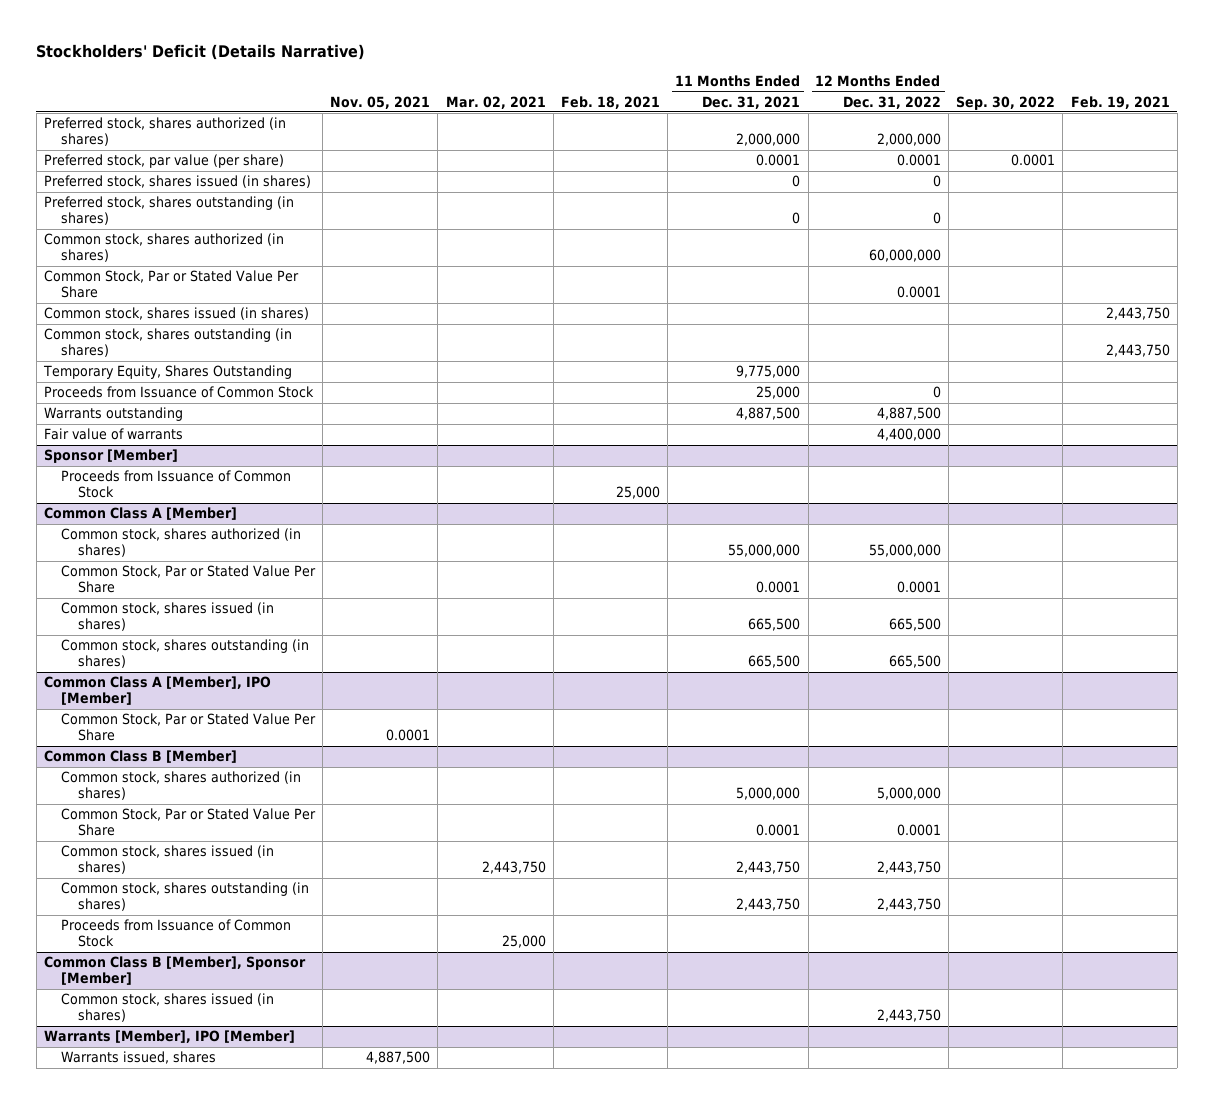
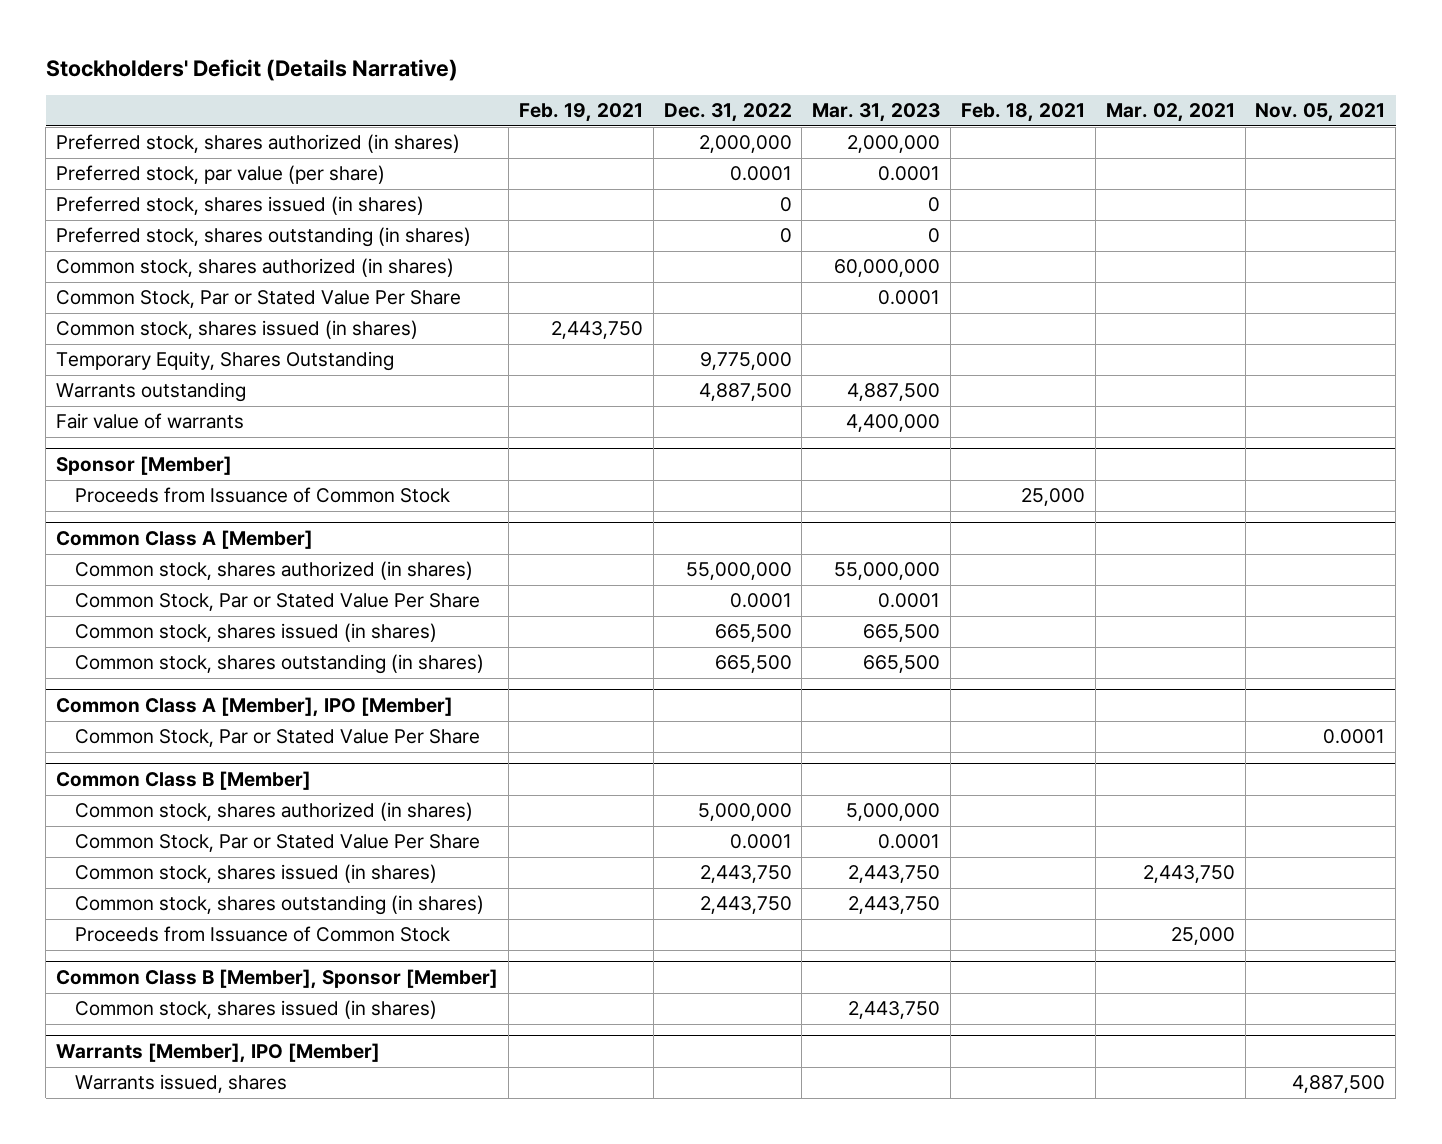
- | Nov. 05, 2021 | Mar. 02, 2021 | Feb. 18, 2021 | 11 Months Ended Dec. 31, 2021 | 12 Months Ended Dec. 31, 2022 | Sep. 30, 2022 | Feb. 19, 2021
+ | Feb. 19, 2021 | Dec. 31, 2022 | Mar. 31, 2023 | Feb. 18, 2021 | Mar. 02, 2021 | Nov. 05, 2021
- Common stock, shares outstanding (in shares) | | | | | | | 2,443,750
- Proceeds from Issuance of Common Stock | | | | 25,000 | 0 | |

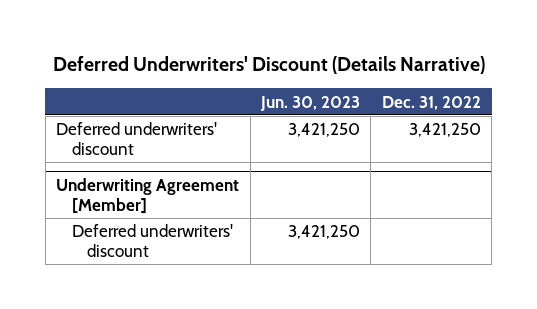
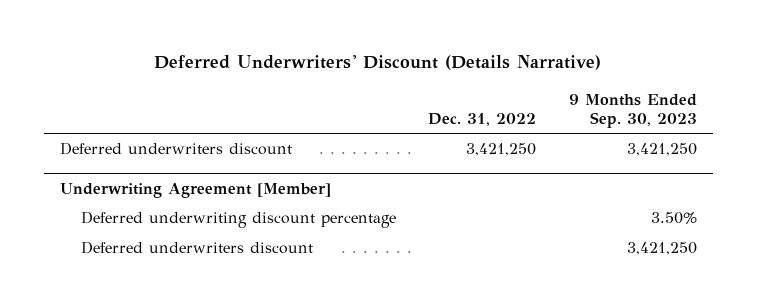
- | Jun. 30, 2023 | Dec. 31, 2022
+ | Dec. 31, 2022 | 9 Months Ended Sep. 30, 2023
- Deferred underwriters' discount | 3,421,250 | 3,421,250
+ Deferred underwriters discount | 3,421,250 | 3,421,250
@ Underwriting Agreement [Member]
- Deferred underwriters' discount | 3,421,250 |
+ Deferred underwriting discount percentage | | 3.50%
+ Deferred underwriters discount | | 3,421,250

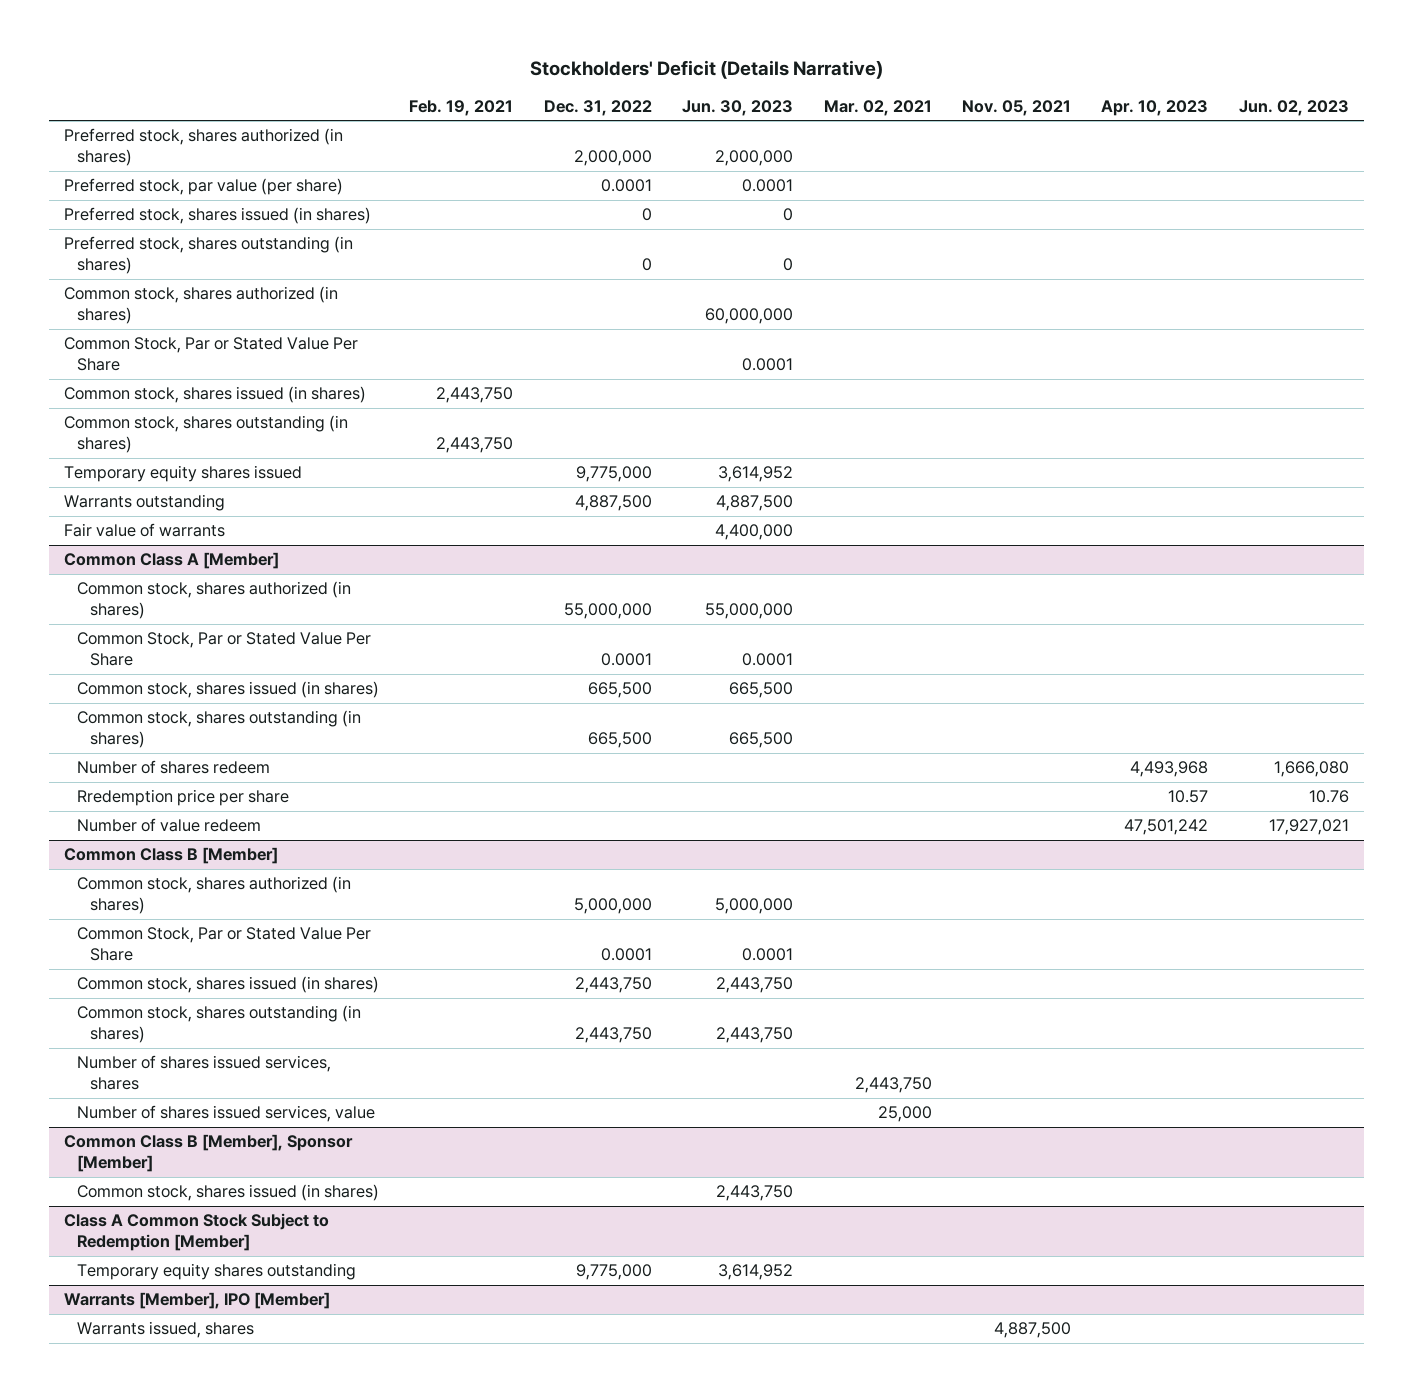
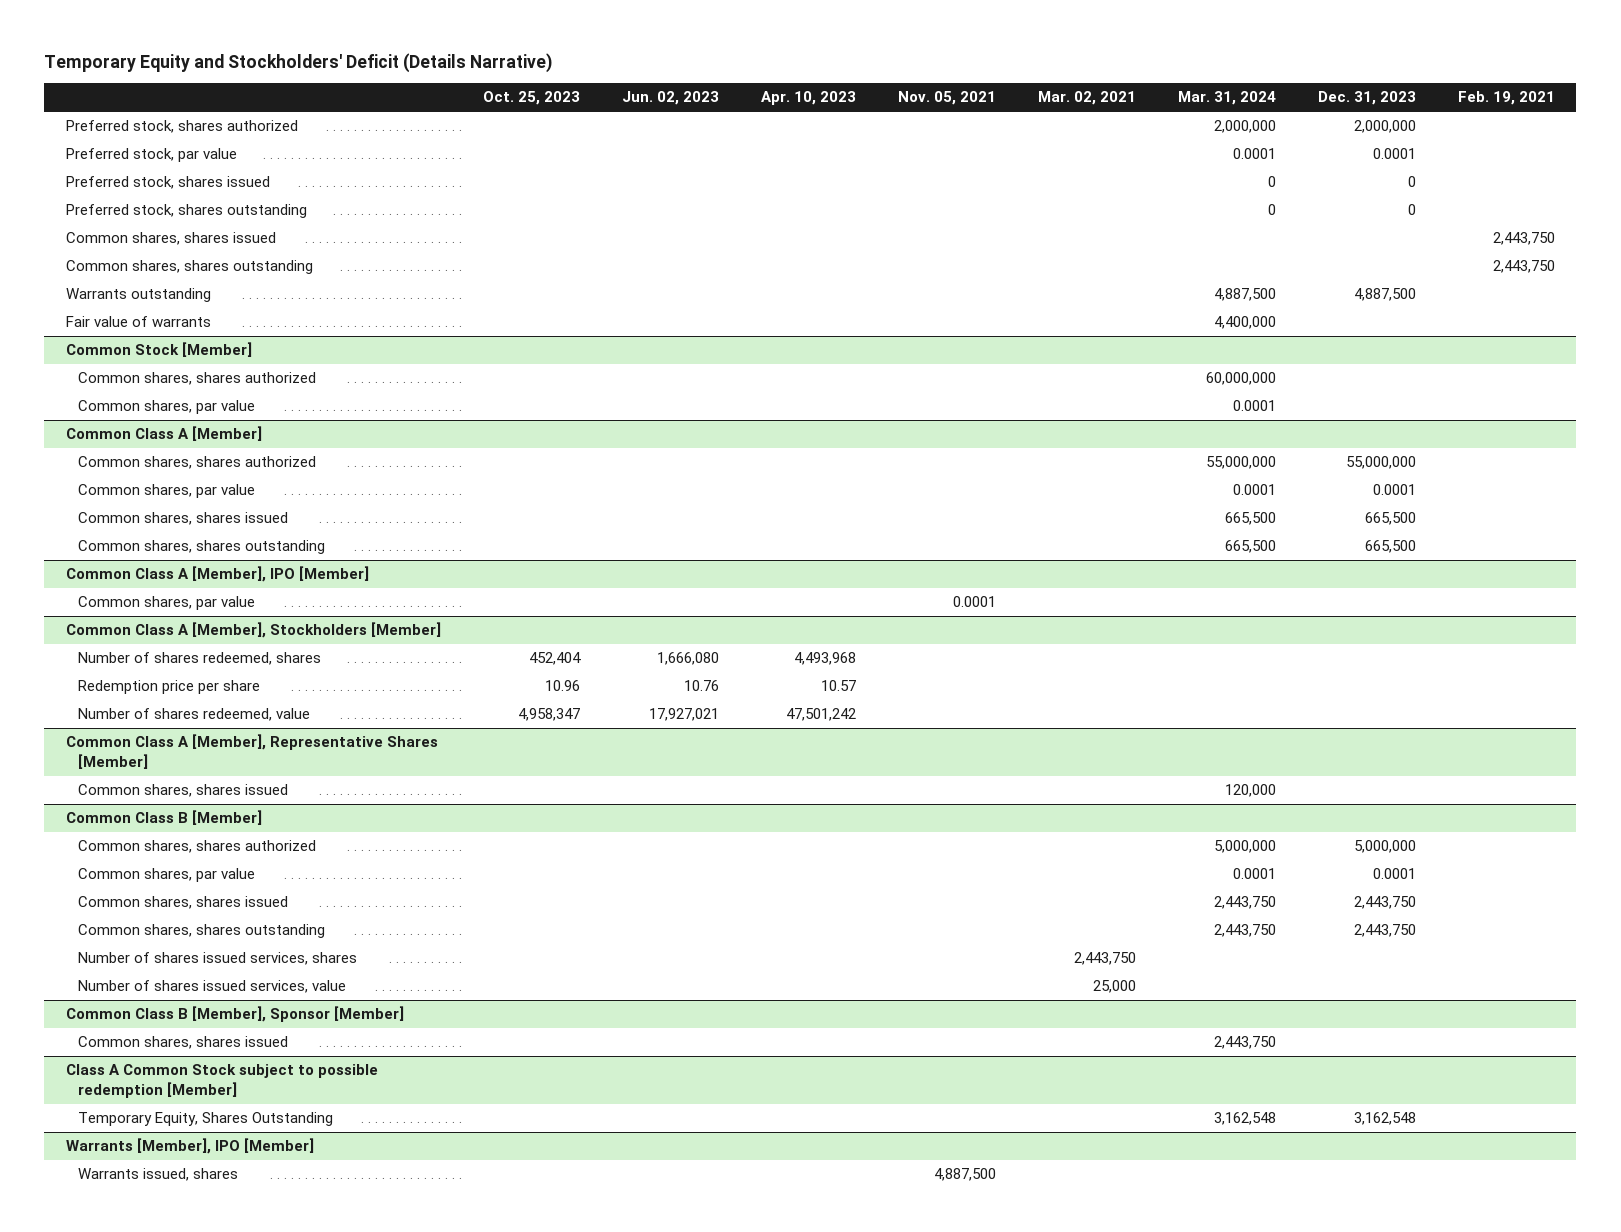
- Stockholders' Deficit (Details Narrative)
+ Temporary Equity and Stockholders' Deficit (Details Narrative)
- | Feb. 19, 2021 | Dec. 31, 2022 | Jun. 30, 2023 | Mar. 02, 2021 | Nov. 05, 2021 | Apr. 10, 2023 | Jun. 02, 2023
+ | Oct. 25, 2023 | Jun. 02, 2023 | Apr. 10, 2023 | Nov. 05, 2021 | Mar. 02, 2021 | Mar. 31, 2024 | Dec. 31, 2023 | Feb. 19, 2021
- Preferred stock, shares authorized (in shares) | | 2,000,000 | 2,000,000 | | | |
- Preferred stock, par value (per share) | | 0.0001 | 0.0001 | | | |
- Preferred stock, shares issued (in shares) | | 0 | 0 | | | |
- Preferred stock, shares outstanding (in shares) | | 0 | 0 | | | |
- Common stock, shares authorized (in shares) | | | 60,000,000 | | | |
- Common Stock, Par or Stated Value Per Share | | | 0.0001 | | | |
- Common stock, shares issued (in shares) | 2,443,750 | | | | | |
- Common stock, shares outstanding (in shares) | 2,443,750 | | | | | |
- Temporary equity shares issued | | 9,775,000 | 3,614,952 | | | |
+ Preferred stock, shares authorized | | | | | | 2,000,000 | 2,000,000 |
+ Preferred stock, par value | | | | | | 0.0001 | 0.0001 |
+ Preferred stock, shares issued | | | | | | 0 | 0 |
+ Preferred stock, shares outstanding | | | | | | 0 | 0 |
+ Common shares, shares issued | | | | | | | | 2,443,750
+ Common shares, shares outstanding | | | | | | | | 2,443,750
+ Common Stock [Member]
+ Common shares, shares authorized | | | | | | 60,000,000 | |
+ Common shares, par value | | | | | | 0.0001 | |
@ Common Class A [Member]
- Common stock, shares authorized (in shares) | | 55,000,000 | 55,000,000 | | | |
- Common Stock, Par or Stated Value Per Share | | 0.0001 | 0.0001 | | | |
- Common stock, shares issued (in shares) | | 665,500 | 665,500 | | | |
- Common stock, shares outstanding (in shares) | | 665,500 | 665,500 | | | |
- Number of shares redeem | | | | | | 4,493,968 | 1,666,080
- Rredemption price per share | | | | | | 10.57 | 10.76
- Number of value redeem | | | | | | 47,501,242 | 17,927,021
+ Common shares, shares authorized | | | | | | 55,000,000 | 55,000,000 |
+ Common shares, par value | | | | | | 0.0001 | 0.0001 |
+ Common shares, shares issued | | | | | | 665,500 | 665,500 |
+ Common shares, shares outstanding | | | | | | 665,500 | 665,500 |
+ Common Class A [Member], IPO [Member]
+ Common shares, par value | | | | 0.0001 | | | |
+ Common Class A [Member], Stockholders [Member]
+ Number of shares redeemed, shares | 452,404 | 1,666,080 | 4,493,968 | | | | |
+ Redemption price per share | 10.96 | 10.76 | 10.57 | | | | |
+ Number of shares redeemed, value | 4,958,347 | 17,927,021 | 47,501,242 | | | | |
+ Common Class A [Member], Representative Shares [Member]
+ Common shares, shares issued | | | | | | 120,000 | |
@ Common Class B [Member]
- Common stock, shares authorized (in shares) | | 5,000,000 | 5,000,000 | | | |
- Common Stock, Par or Stated Value Per Share | | 0.0001 | 0.0001 | | | |
- Common stock, shares issued (in shares) | | 2,443,750 | 2,443,750 | | | |
- Common stock, shares outstanding (in shares) | | 2,443,750 | 2,443,750 | | | |
+ Common shares, shares authorized | | | | | | 5,000,000 | 5,000,000 |
+ Common shares, par value | | | | | | 0.0001 | 0.0001 |
+ Common shares, shares issued | | | | | | 2,443,750 | 2,443,750 |
+ Common shares, shares outstanding | | | | | | 2,443,750 | 2,443,750 |
@ Common Class B [Member], Sponsor [Member]
- Common stock, shares issued (in shares) | | | 2,443,750 | | | |
- Class A Common Stock Subject to Redemption [Member]
- Temporary equity shares outstanding | | 9,775,000 | 3,614,952 | | | |
@ Common Class B [Member], Sponsor [Member]
+ Common shares, shares issued | | | | | | 2,443,750 | |
+ Class A Common Stock subject to possible redemption [Member]
+ Temporary Equity, Shares Outstanding | | | | | | 3,162,548 | 3,162,548 |

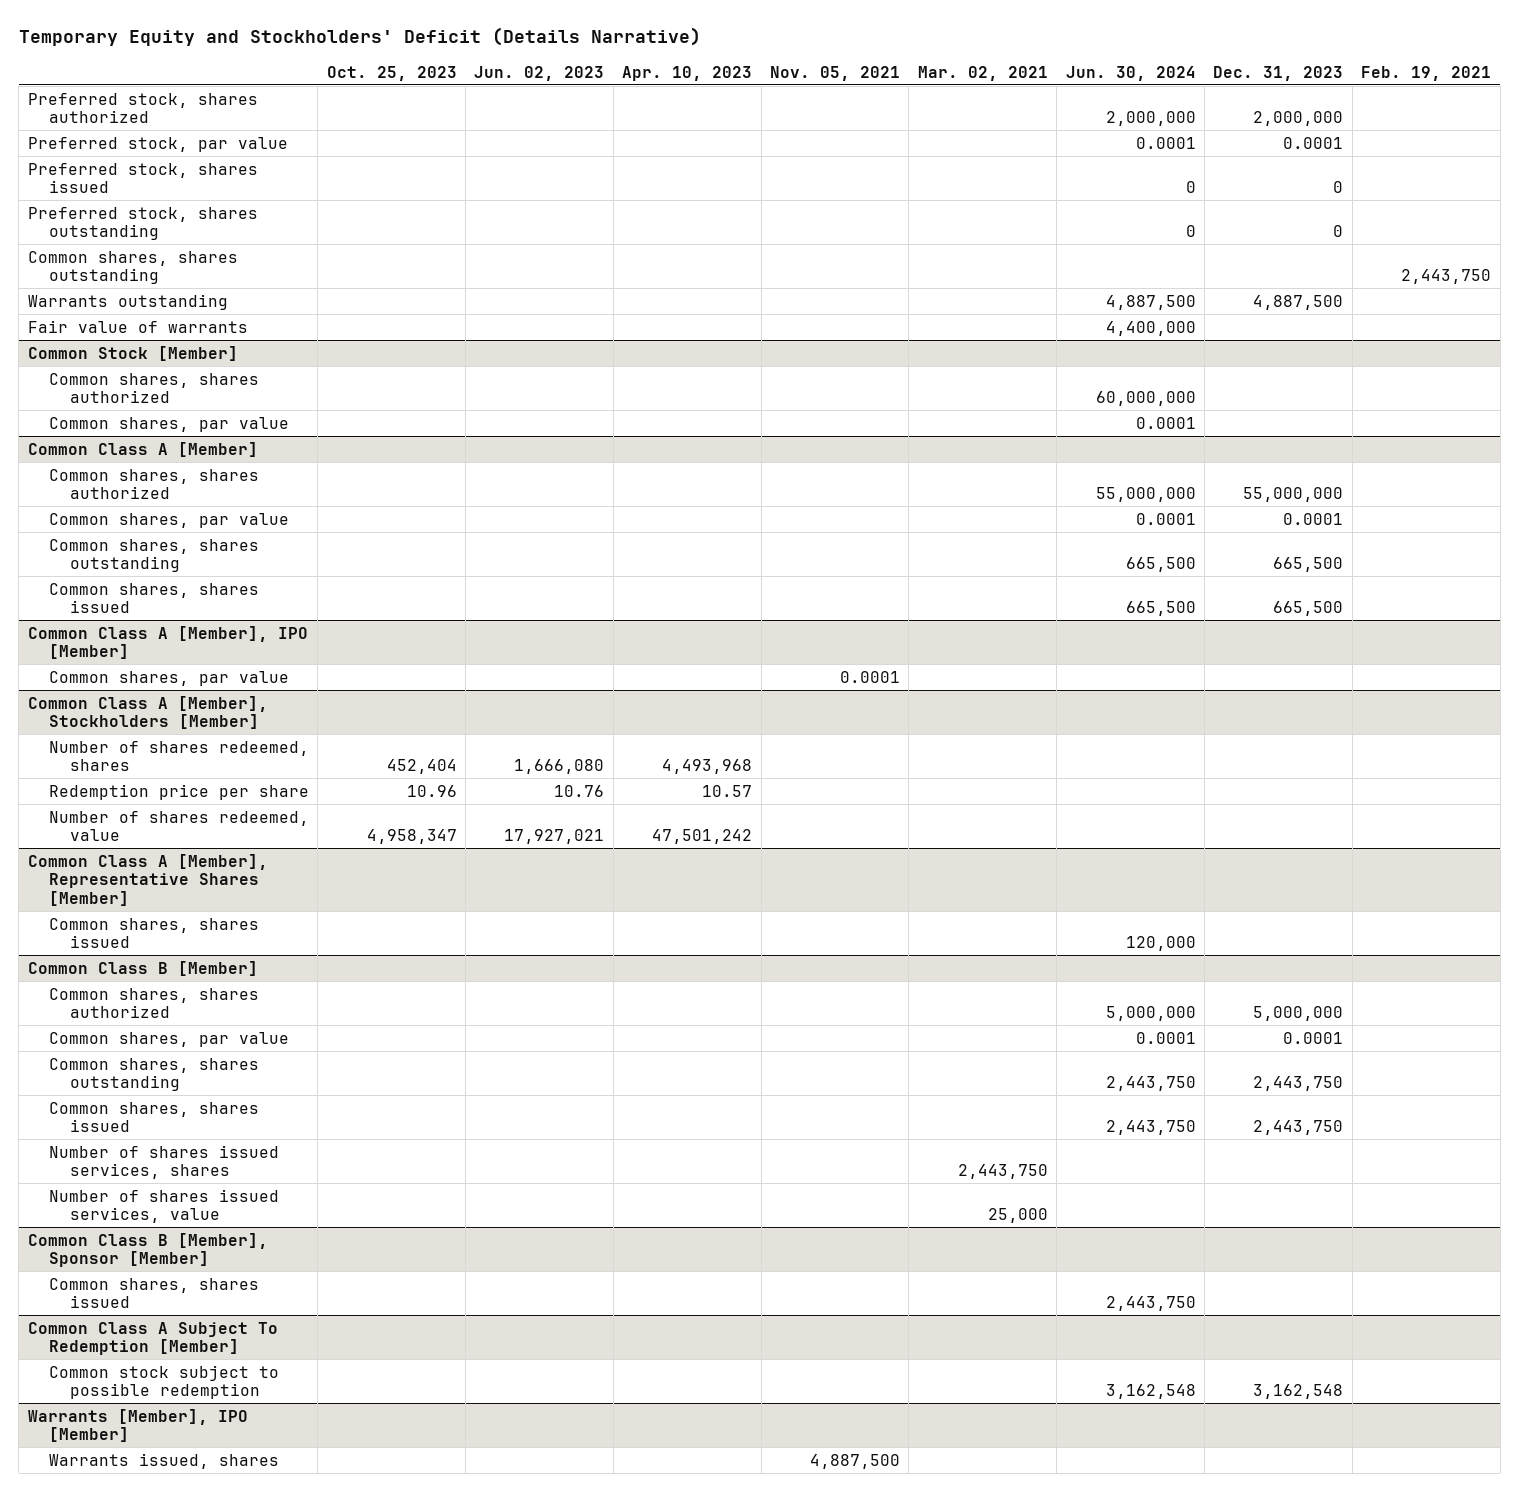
- | Oct. 25, 2023 | Jun. 02, 2023 | Apr. 10, 2023 | Nov. 05, 2021 | Mar. 02, 2021 | Mar. 31, 2024 | Dec. 31, 2023 | Feb. 19, 2021
+ | Oct. 25, 2023 | Jun. 02, 2023 | Apr. 10, 2023 | Nov. 05, 2021 | Mar. 02, 2021 | Jun. 30, 2024 | Dec. 31, 2023 | Feb. 19, 2021
- Common shares, shares issued | | | | | | | | 2,443,750
@ Common Class A [Member]
moved down: Common shares, shares issued | | | | | | 665,500 | 665,500 |
@ Common Class B [Member]
moved down: Common shares, shares issued | | | | | | 2,443,750 | 2,443,750 |
- Class A Common Stock subject to possible redemption [Member]
- Temporary Equity, Shares Outstanding | | | | | | 3,162,548 | 3,162,548 |
+ Common Class A Subject To Redemption [Member]
+ Common stock subject to possible redemption | | | | | | 3,162,548 | 3,162,548 |

